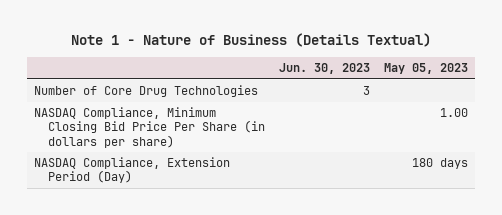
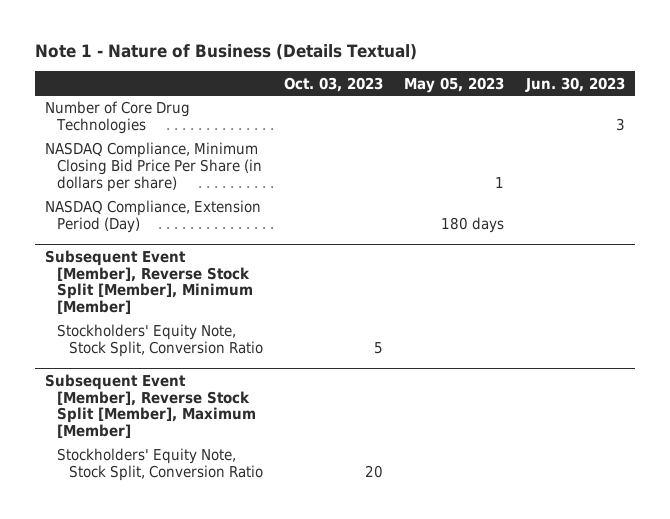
- | Jun. 30, 2023 | May 05, 2023
+ | Oct. 03, 2023 | May 05, 2023 | Jun. 30, 2023
- NASDAQ Compliance, Minimum Closing Bid Price Per Share (in dollars per share) | | 1.00
+ NASDAQ Compliance, Minimum Closing Bid Price Per Share (in dollars per share) | | 1 |
+ Subsequent Event [Member], Reverse Stock Split [Member], Minimum [Member]
+ Stockholders' Equity Note, Stock Split, Conversion Ratio | 5 | |
+ Subsequent Event [Member], Reverse Stock Split [Member], Maximum [Member]
+ Stockholders' Equity Note, Stock Split, Conversion Ratio | 20 | |

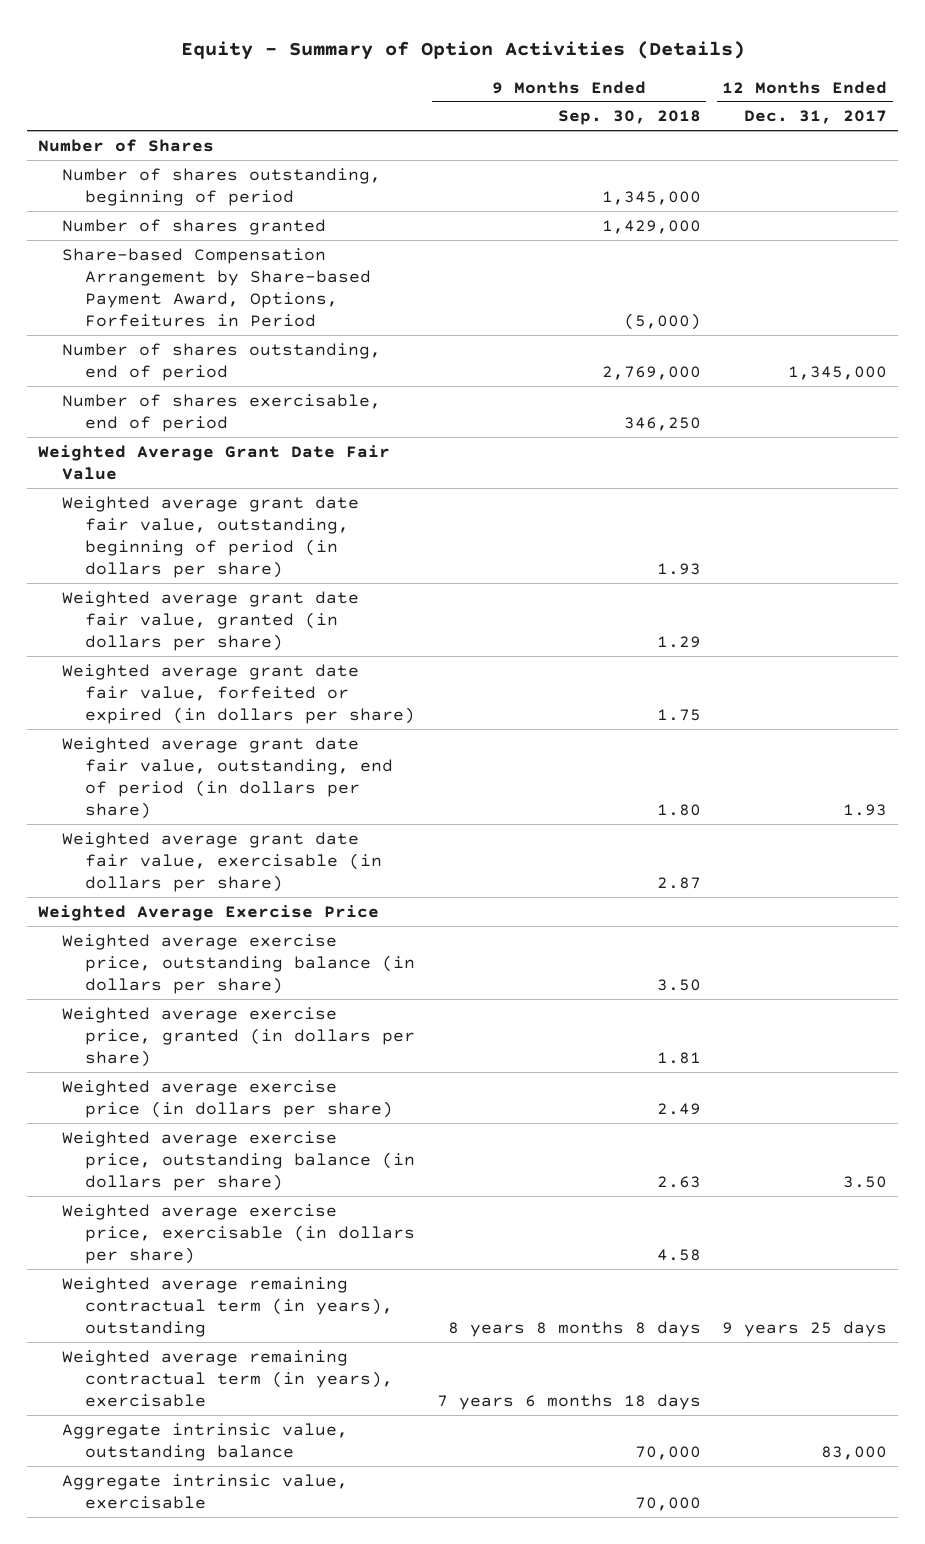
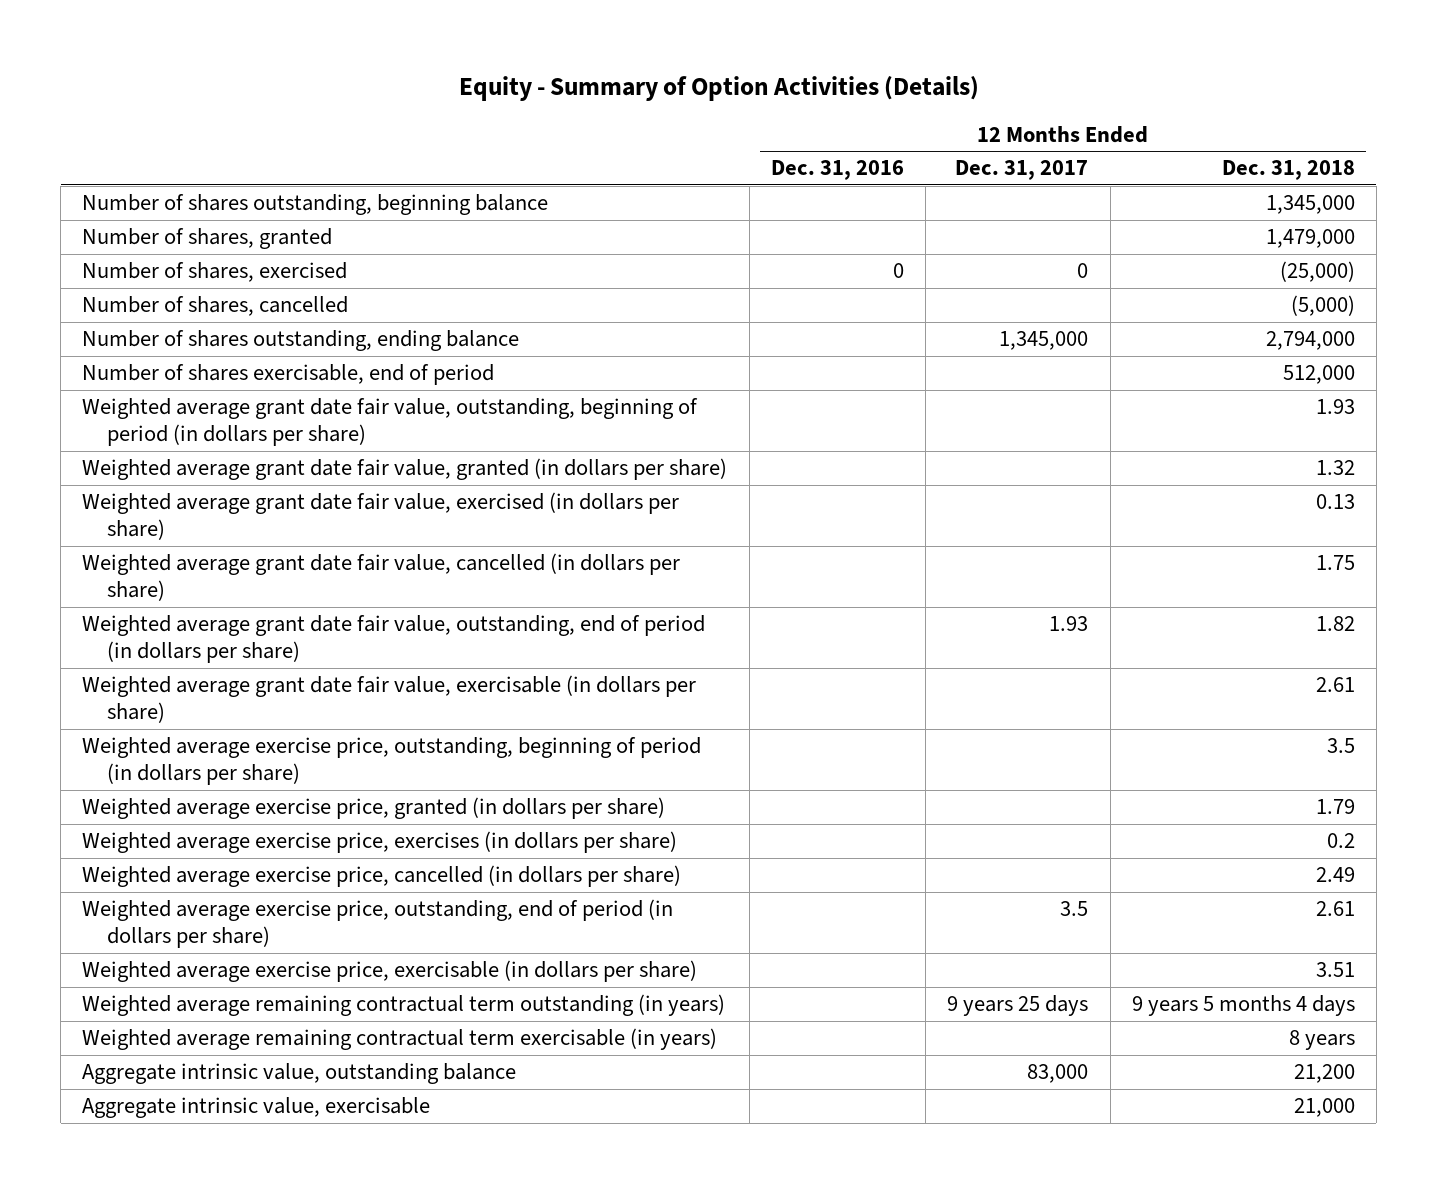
- | 9 Months Ended Sep. 30, 2018 | 12 Months Ended Dec. 31, 2017
+ | 12 Months Ended Dec. 31, 2016 | 12 Months Ended Dec. 31, 2017 | 12 Months Ended Dec. 31, 2018
- Number of Shares
- Number of shares outstanding, beginning of period | 1,345,000 |
- Number of shares granted | 1,429,000 |
- Share-based Compensation Arrangement by Share-based Payment Award, Options, Forfeitures in Period | (5,000) |
- Number of shares outstanding, end of period | 2,769,000 | 1,345,000
+ Number of shares outstanding, beginning balance | | | 1,345,000
+ Number of shares, granted | | | 1,479,000
+ Number of shares, exercised | 0 | 0 | (25,000)
+ Number of shares, cancelled | | | (5,000)
+ Number of shares outstanding, ending balance | | 1,345,000 | 2,794,000
- Weighted Average Grant Date Fair Value
- Weighted average grant date fair value, forfeited or expired (in dollars per share) | 1.75 |
+ Weighted average grant date fair value, exercised (in dollars per share) | | | 0.13
+ Weighted average grant date fair value, cancelled (in dollars per share) | | | 1.75
- Weighted Average Exercise Price
- Weighted average exercise price, outstanding balance (in dollars per share) | 3.50 |
+ Weighted average exercise price, outstanding, beginning of period (in dollars per share) | | | 3.5
- Weighted average exercise price (in dollars per share) | 2.49 |
- Weighted average exercise price, outstanding balance (in dollars per share) | 2.63 | 3.50
+ Weighted average exercise price, exercises (in dollars per share) | | | 0.2
+ Weighted average exercise price, cancelled (in dollars per share) | | | 2.49
+ Weighted average exercise price, outstanding, end of period (in dollars per share) | | 3.5 | 2.61
- Weighted average remaining contractual term (in years), outstanding | 8 years 8 months 8 days | 9 years 25 days
- Weighted average remaining contractual term (in years), exercisable | 7 years 6 months 18 days |
+ Weighted average remaining contractual term outstanding (in years) | | 9 years 25 days | 9 years 5 months 4 days
+ Weighted average remaining contractual term exercisable (in years) | | | 8 years

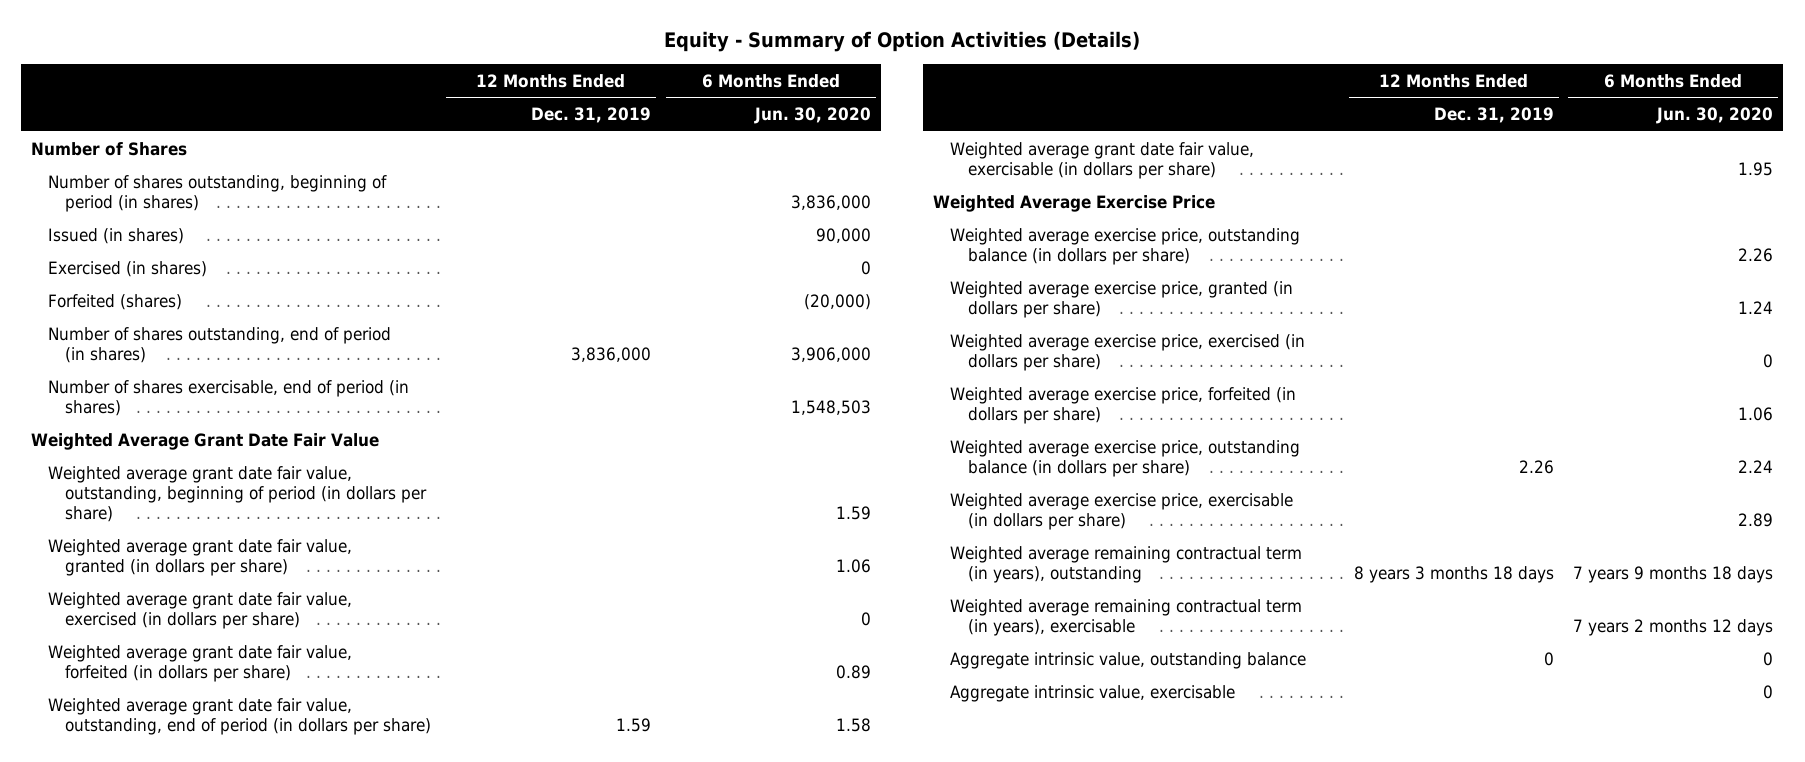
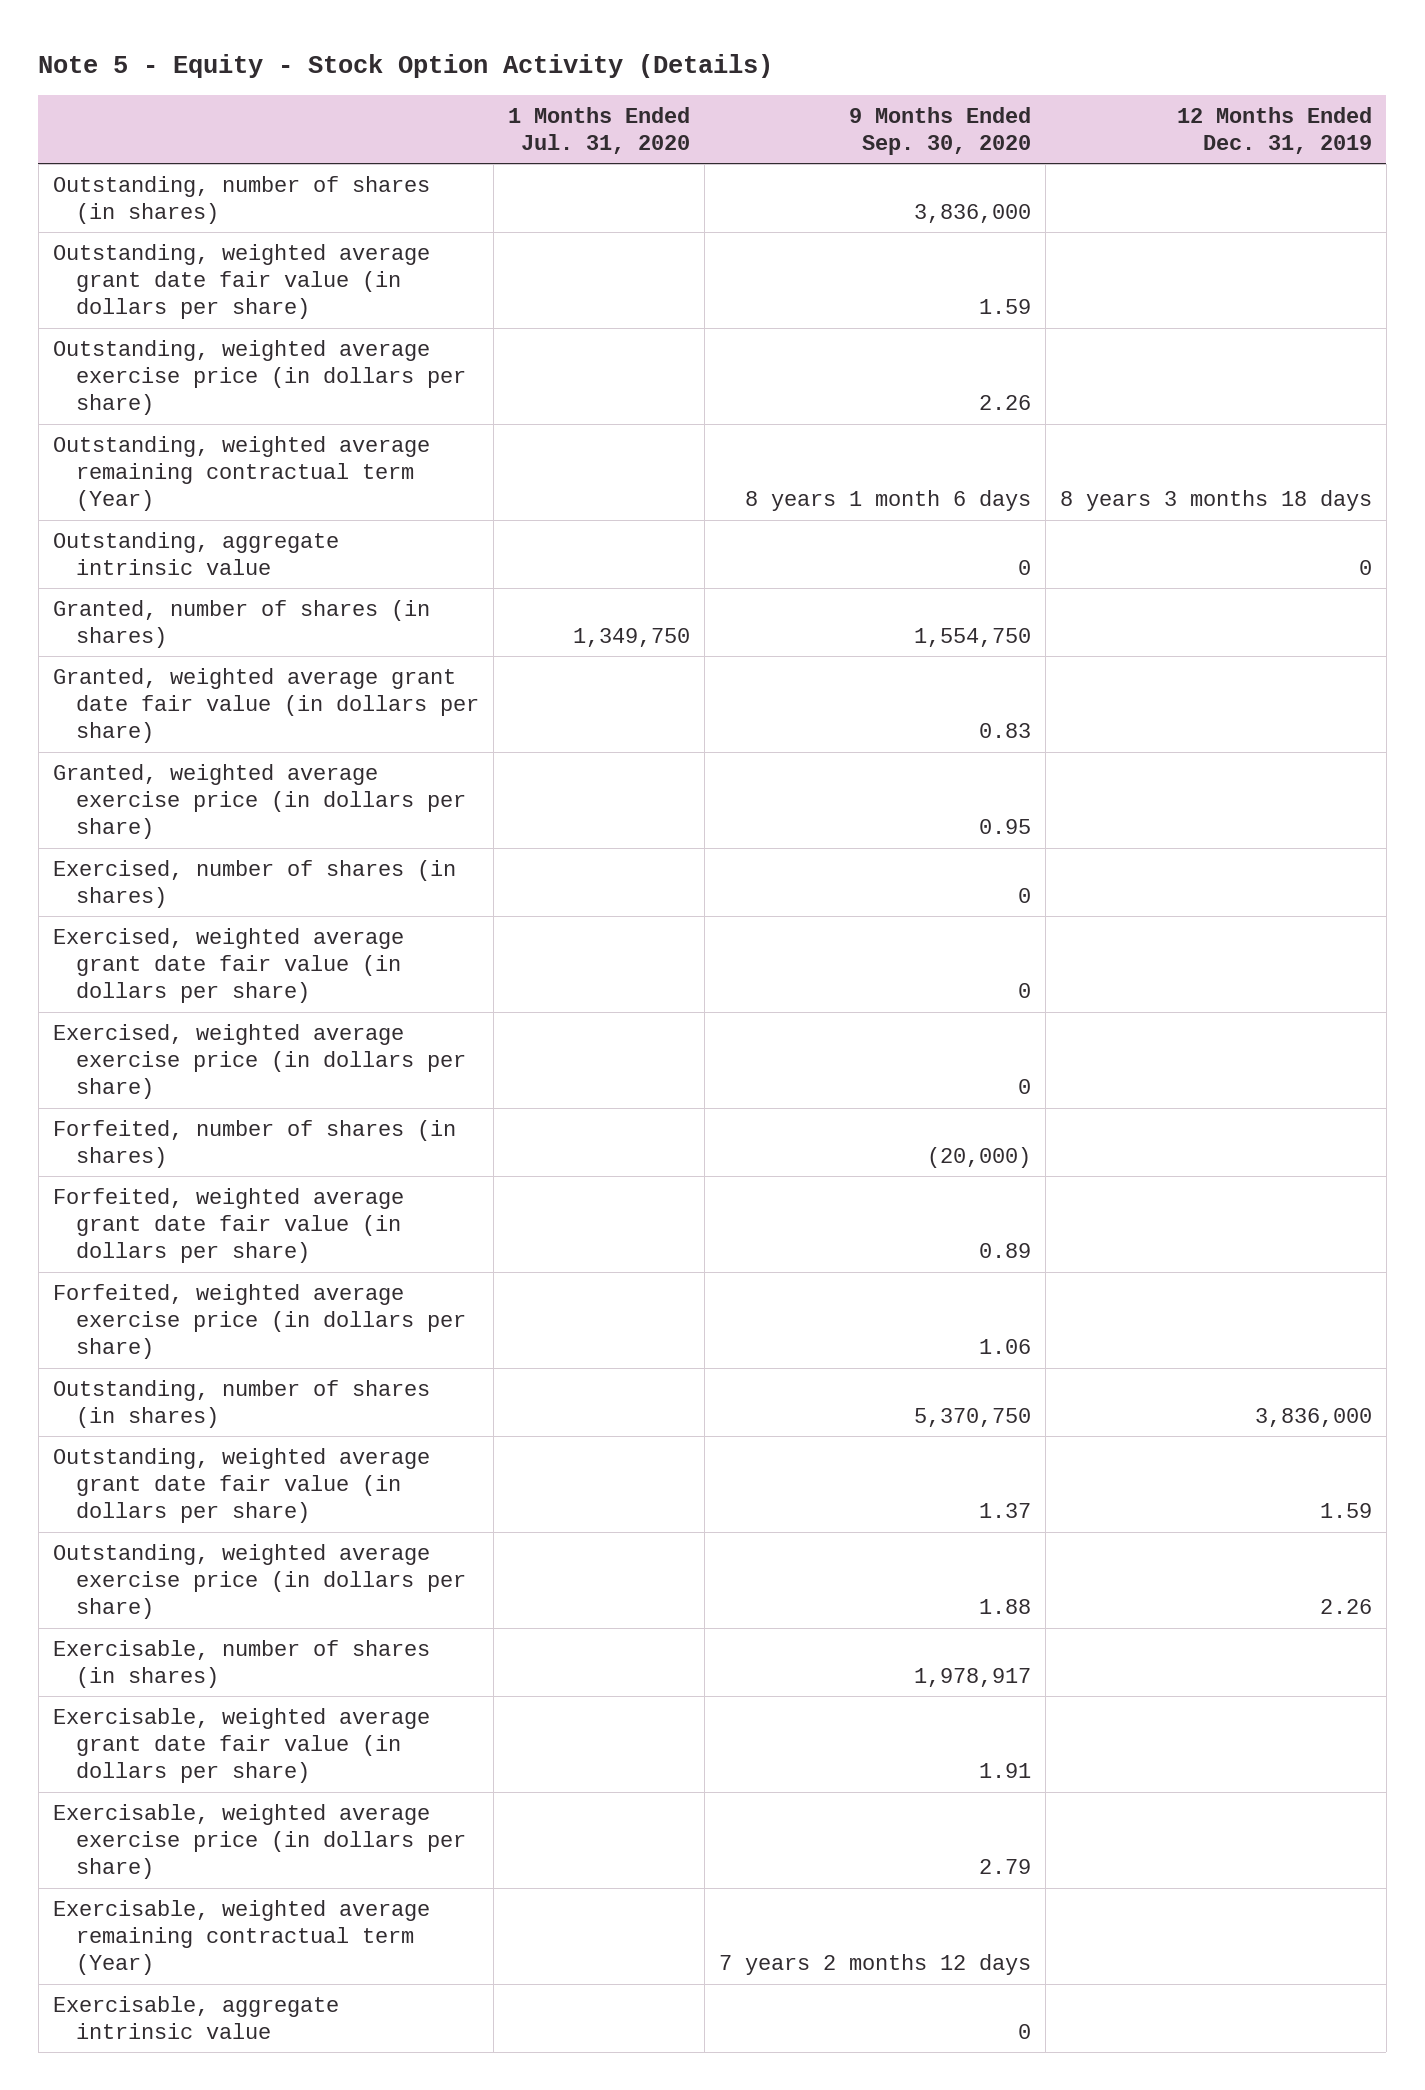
- Equity - Summary of Option Activities (Details)
+ Note 5 - Equity - Stock Option Activity (Details)
- | 12 Months Ended Dec. 31, 2019 | 6 Months Ended Jun. 30, 2020
+ | 1 Months Ended Jul. 31, 2020 | 9 Months Ended Sep. 30, 2020 | 12 Months Ended Dec. 31, 2019
- Number of Shares
- Number of shares outstanding, beginning of period (in shares) | | 3,836,000
- Issued (in shares) | | 90,000
- Exercised (in shares) | | 0
- Forfeited (shares) | | (20,000)
- Number of shares outstanding, end of period (in shares) | 3,836,000 | 3,906,000
- Number of shares exercisable, end of period (in shares) | | 1,548,503
- Weighted Average Grant Date Fair Value
- Weighted average grant date fair value, outstanding, beginning of period (in dollars per share) | | 1.59
- Weighted average grant date fair value, granted (in dollars per share) | | 1.06
- Weighted average grant date fair value, exercised (in dollars per share) | | 0
- Weighted average grant date fair value, forfeited (in dollars per share) | | 0.89
- Weighted average grant date fair value, outstanding, end of period (in dollars per share) | 1.59 | 1.58
- Weighted average grant date fair value, exercisable (in dollars per share) | | 1.95
- Weighted Average Exercise Price
- Weighted average exercise price, outstanding balance (in dollars per share) | | 2.26
- Weighted average exercise price, granted (in dollars per share) | | 1.24
- Weighted average exercise price, exercised (in dollars per share) | | 0
- Weighted average exercise price, forfeited (in dollars per share) | | 1.06
- Weighted average exercise price, outstanding balance (in dollars per share) | 2.26 | 2.24
- Weighted average exercise price, exercisable (in dollars per share) | | 2.89
- Weighted average remaining contractual term (in years), outstanding | 8 years 3 months 18 days | 7 years 9 months 18 days
- Weighted average remaining contractual term (in years), exercisable | | 7 years 2 months 12 days
- Aggregate intrinsic value, outstanding balance | 0 | 0
- Aggregate intrinsic value, exercisable | | 0
+ Outstanding, number of shares (in shares) | | 3,836,000 |
+ Outstanding, weighted average grant date fair value (in dollars per share) | | 1.59 |
+ Outstanding, weighted average exercise price (in dollars per share) | | 2.26 |
+ Outstanding, weighted average remaining contractual term (Year) | | 8 years 1 month 6 days | 8 years 3 months 18 days
+ Outstanding, aggregate intrinsic value | | 0 | 0
+ Granted, number of shares (in shares) | 1,349,750 | 1,554,750 |
+ Granted, weighted average grant date fair value (in dollars per share) | | 0.83 |
+ Granted, weighted average exercise price (in dollars per share) | | 0.95 |
+ Exercised, number of shares (in shares) | | 0 |
+ Exercised, weighted average grant date fair value (in dollars per share) | | 0 |
+ Exercised, weighted average exercise price (in dollars per share) | | 0 |
+ Forfeited, number of shares (in shares) | | (20,000) |
+ Forfeited, weighted average grant date fair value (in dollars per share) | | 0.89 |
+ Forfeited, weighted average exercise price (in dollars per share) | | 1.06 |
+ Outstanding, number of shares (in shares) | | 5,370,750 | 3,836,000
+ Outstanding, weighted average grant date fair value (in dollars per share) | | 1.37 | 1.59
+ Outstanding, weighted average exercise price (in dollars per share) | | 1.88 | 2.26
+ Exercisable, number of shares (in shares) | | 1,978,917 |
+ Exercisable, weighted average grant date fair value (in dollars per share) | | 1.91 |
+ Exercisable, weighted average exercise price (in dollars per share) | | 2.79 |
+ Exercisable, weighted average remaining contractual term (Year) | | 7 years 2 months 12 days |
+ Exercisable, aggregate intrinsic value | | 0 |

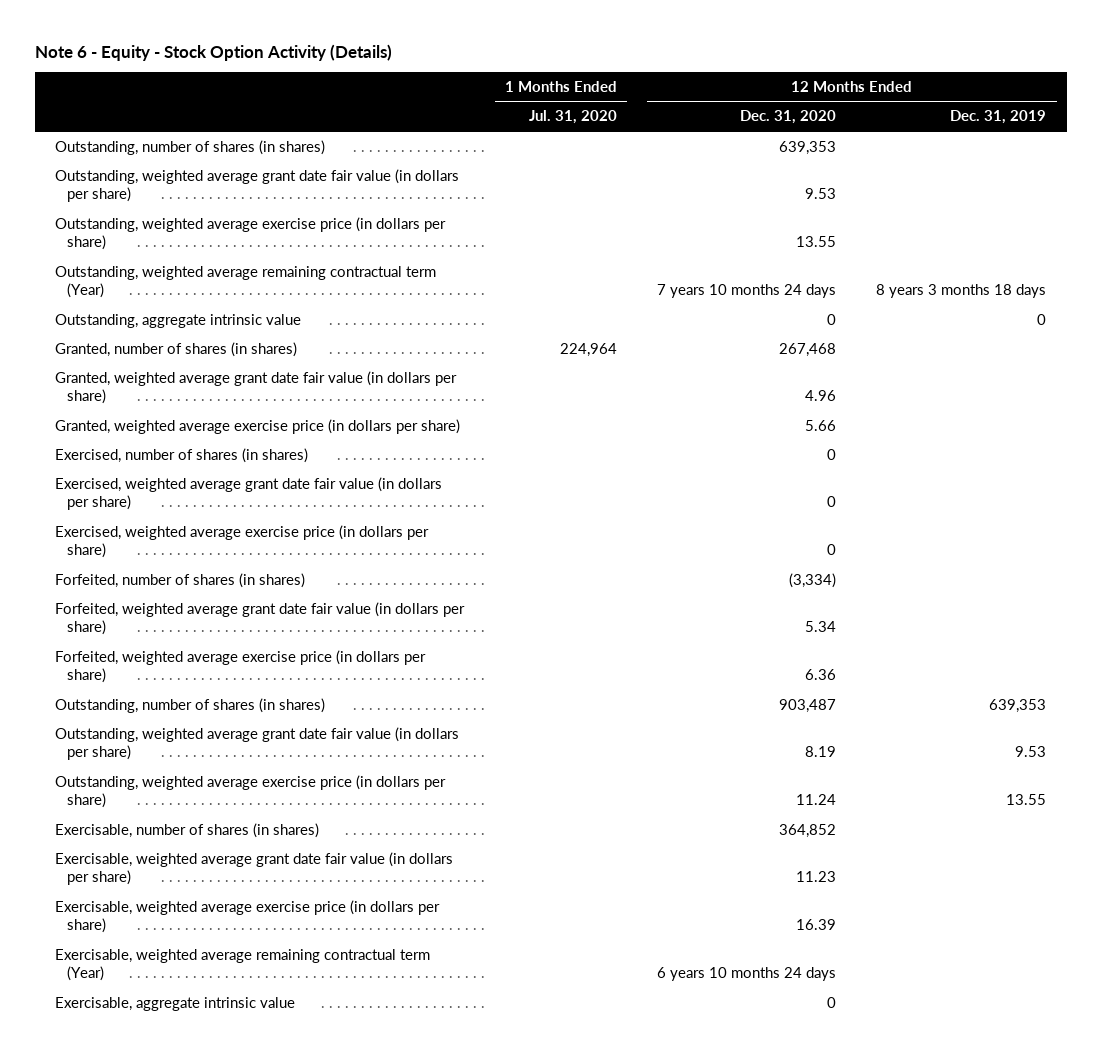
- Note 5 - Equity - Stock Option Activity (Details)
+ Note 6 - Equity - Stock Option Activity (Details)
- | 1 Months Ended Jul. 31, 2020 | 9 Months Ended Sep. 30, 2020 | 12 Months Ended Dec. 31, 2019
+ | 1 Months Ended Jul. 31, 2020 | 12 Months Ended Dec. 31, 2020 | 12 Months Ended Dec. 31, 2019
- Granted, number of shares (in shares) | 1,349,750 | 1,554,750 |
+ Granted, number of shares (in shares) | 224,964 | 267,468 |
- Outstanding, number of shares (in shares) | | 5,370,750 | 3,836,000
- Outstanding, weighted average grant date fair value (in dollars per share) | | 1.37 | 1.59
- Outstanding, weighted average exercise price (in dollars per share) | | 1.88 | 2.26
+ Outstanding, number of shares (in shares) | | 903,487 | 639,353
+ Outstanding, weighted average grant date fair value (in dollars per share) | | 8.19 | 9.53
+ Outstanding, weighted average exercise price (in dollars per share) | | 11.24 | 13.55

